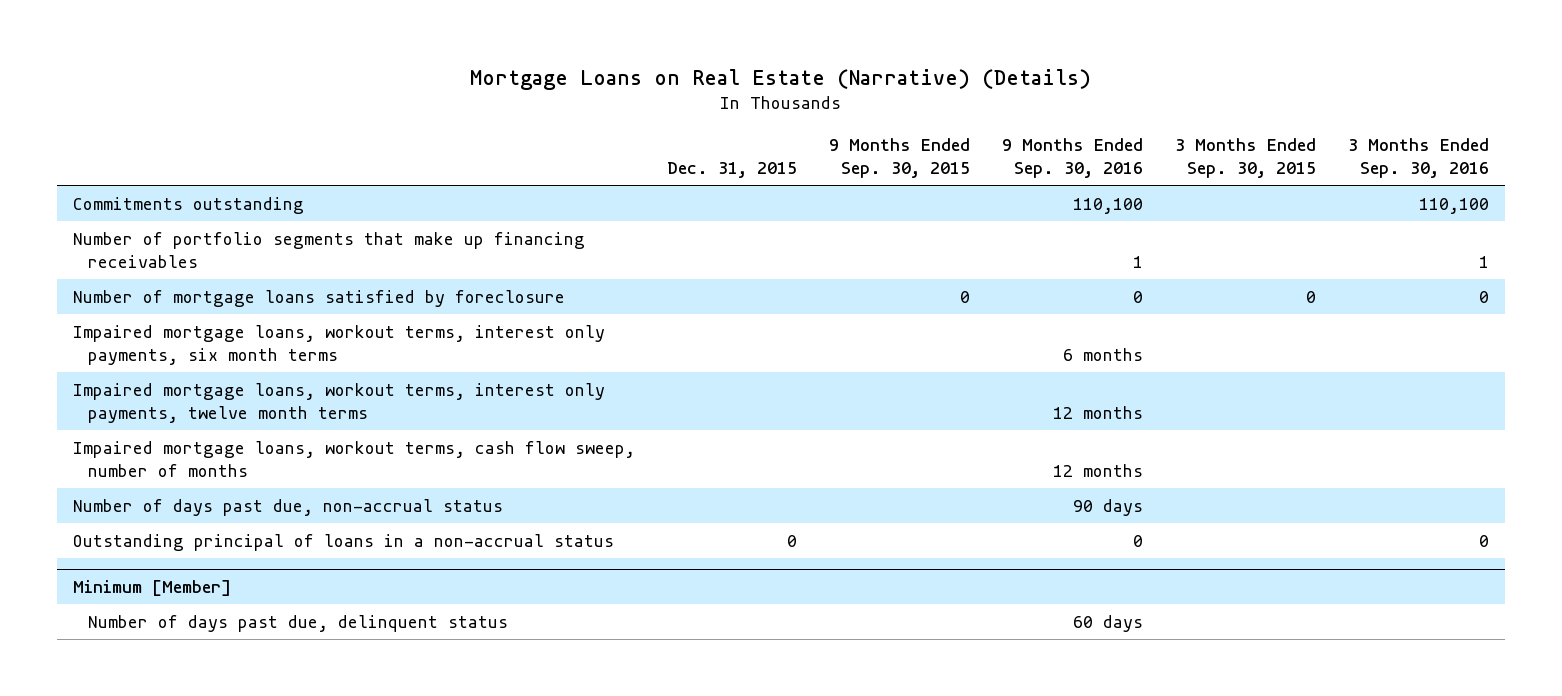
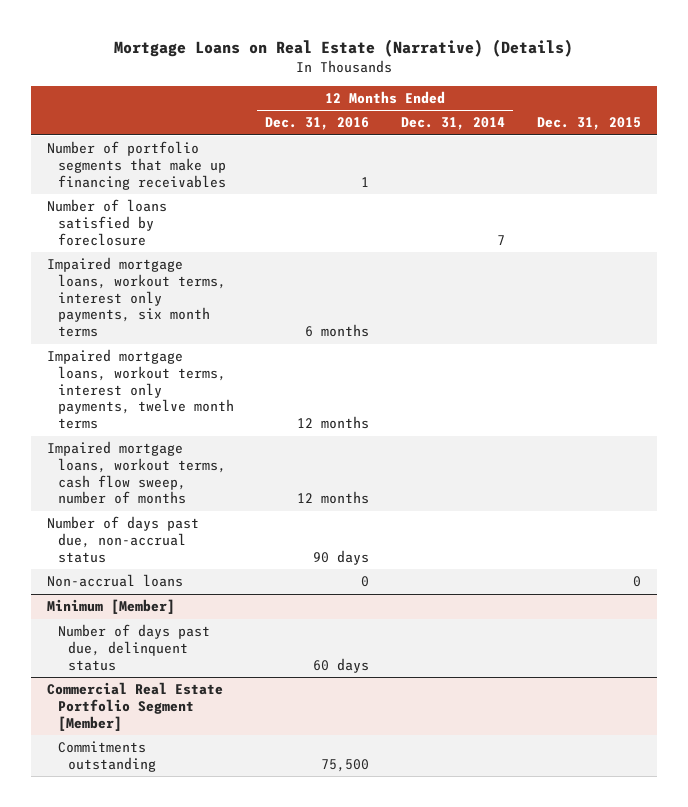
- | Dec. 31, 2015 | 9 Months Ended Sep. 30, 2015 | 9 Months Ended Sep. 30, 2016 | 3 Months Ended Sep. 30, 2015 | 3 Months Ended Sep. 30, 2016
+ | 12 Months Ended Dec. 31, 2016 | 12 Months Ended Dec. 31, 2014 | Dec. 31, 2015
- Commitments outstanding | | | 110,100 | | 110,100
- Number of mortgage loans satisfied by foreclosure | | 0 | 0 | 0 | 0
+ Number of loans satisfied by foreclosure | | 7 |
- Outstanding principal of loans in a non-accrual status | 0 | | 0 | | 0
+ Non-accrual loans | 0 | | 0
+ Commercial Real Estate Portfolio Segment [Member]
+ Commitments outstanding | 75,500 | |

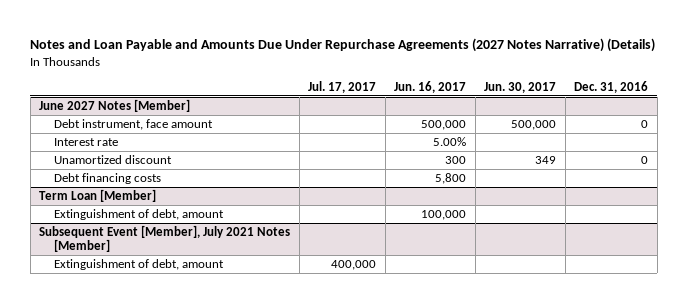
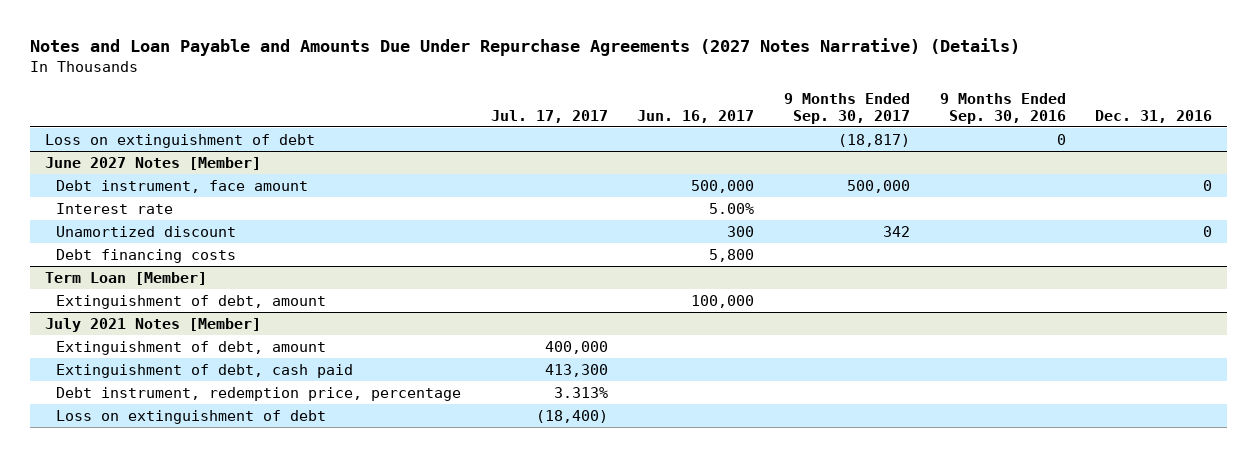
- | Jul. 17, 2017 | Jun. 16, 2017 | Jun. 30, 2017 | Dec. 31, 2016
+ | Jul. 17, 2017 | Jun. 16, 2017 | 9 Months Ended Sep. 30, 2017 | 9 Months Ended Sep. 30, 2016 | Dec. 31, 2016
+ Loss on extinguishment of debt | | | (18,817) | 0 |
- Subsequent Event [Member], July 2021 Notes [Member]
+ July 2021 Notes [Member]
+ Extinguishment of debt, cash paid | 413,300 | | | |
+ Debt instrument, redemption price, percentage | 3.313% | | | |
+ Loss on extinguishment of debt | (18,400) | | | |

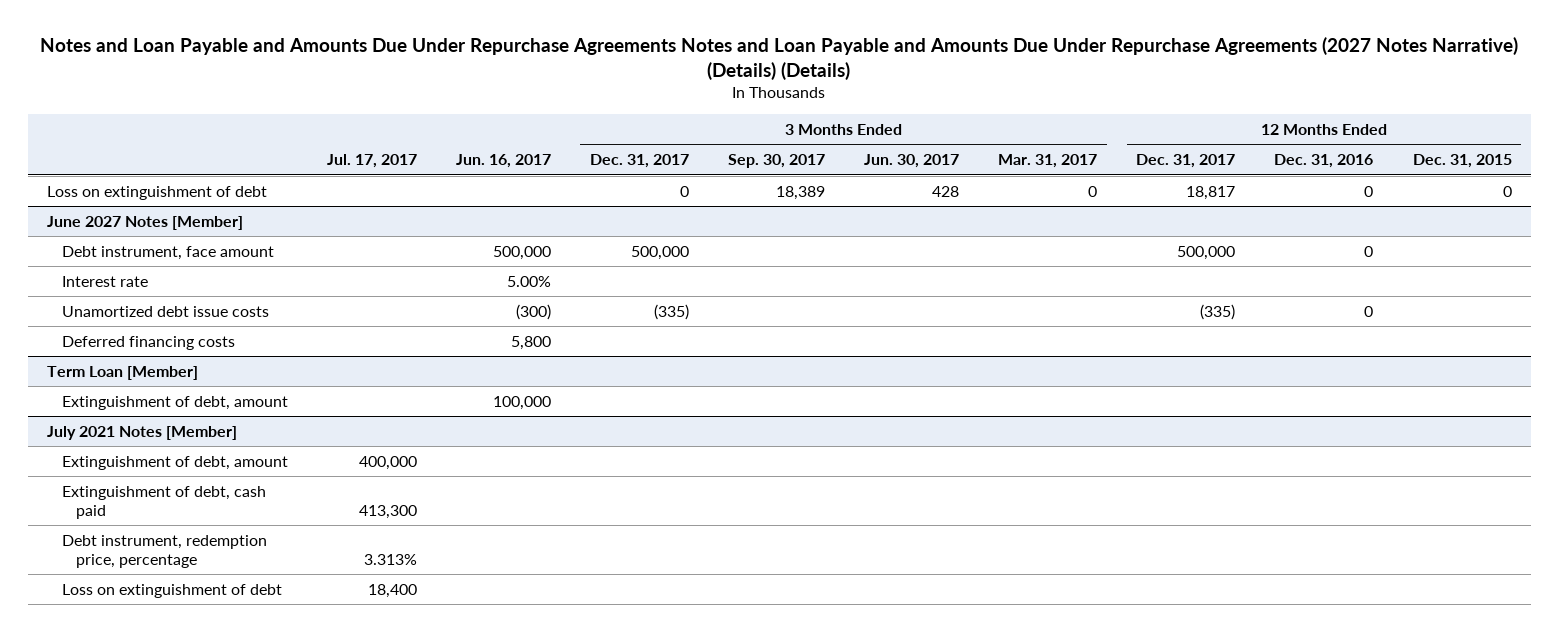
- Notes and Loan Payable and Amounts Due Under Repurchase Agreements (2027 Notes Narrative) (Details)
+ Notes and Loan Payable and Amounts Due Under Repurchase Agreements Notes and Loan Payable and Amounts Due Under Repurchase Agreements (2027 Notes Narrative) (Details) (Details)
- | Jul. 17, 2017 | Jun. 16, 2017 | 9 Months Ended Sep. 30, 2017 | 9 Months Ended Sep. 30, 2016 | Dec. 31, 2016
+ | Jul. 17, 2017 | Jun. 16, 2017 | 3 Months Ended Dec. 31, 2017 | 3 Months Ended Sep. 30, 2017 | 3 Months Ended Jun. 30, 2017 | 3 Months Ended Mar. 31, 2017 | 12 Months Ended Dec. 31, 2017 | 12 Months Ended Dec. 31, 2016 | 12 Months Ended Dec. 31, 2015
@ June 2027 Notes [Member]
- Unamortized discount | | 300 | 342 | | 0
- Debt financing costs | | 5,800 | | |
+ Unamortized debt issue costs | | (300) | (335) | | | | (335) | 0 |
+ Deferred financing costs | | 5,800 | | | | | | |
@ July 2021 Notes [Member]
- Loss on extinguishment of debt | (18,400) | | | |
+ Loss on extinguishment of debt | 18,400 | | | | | | | |

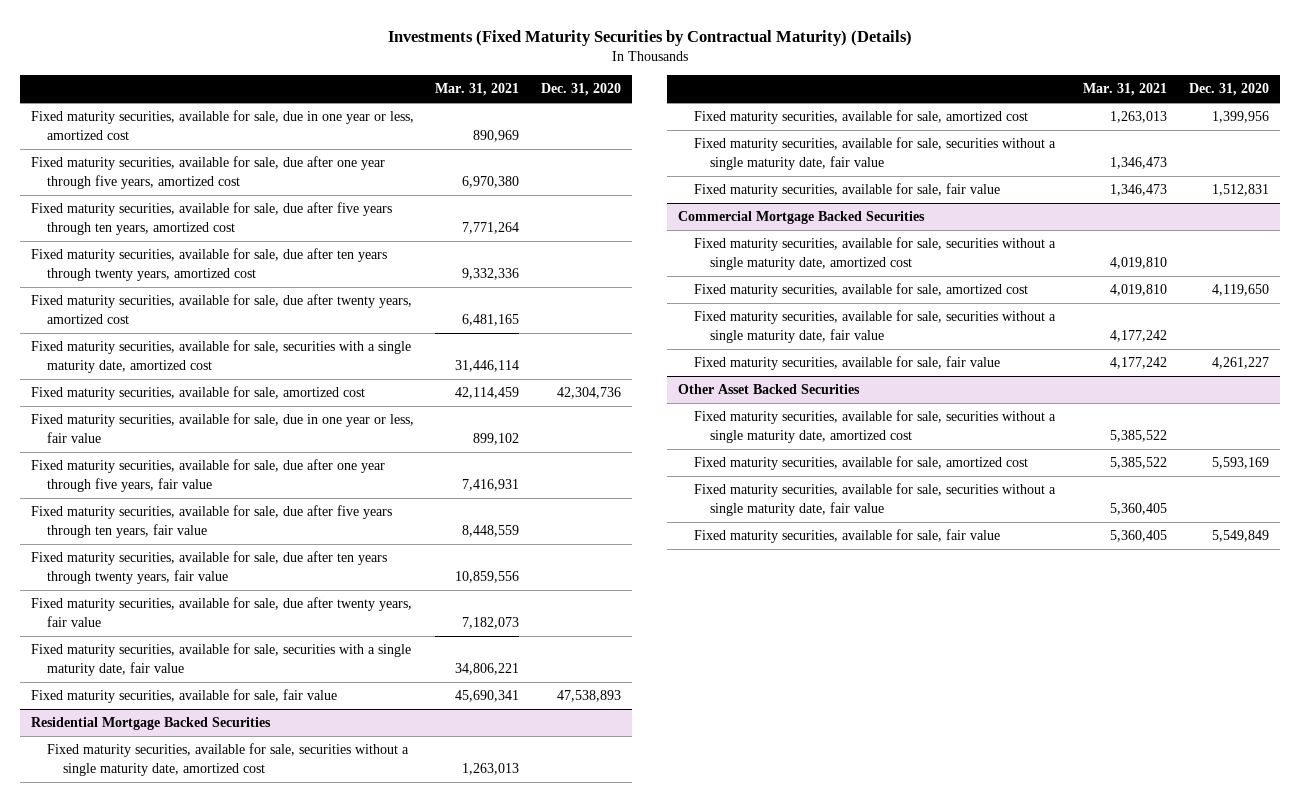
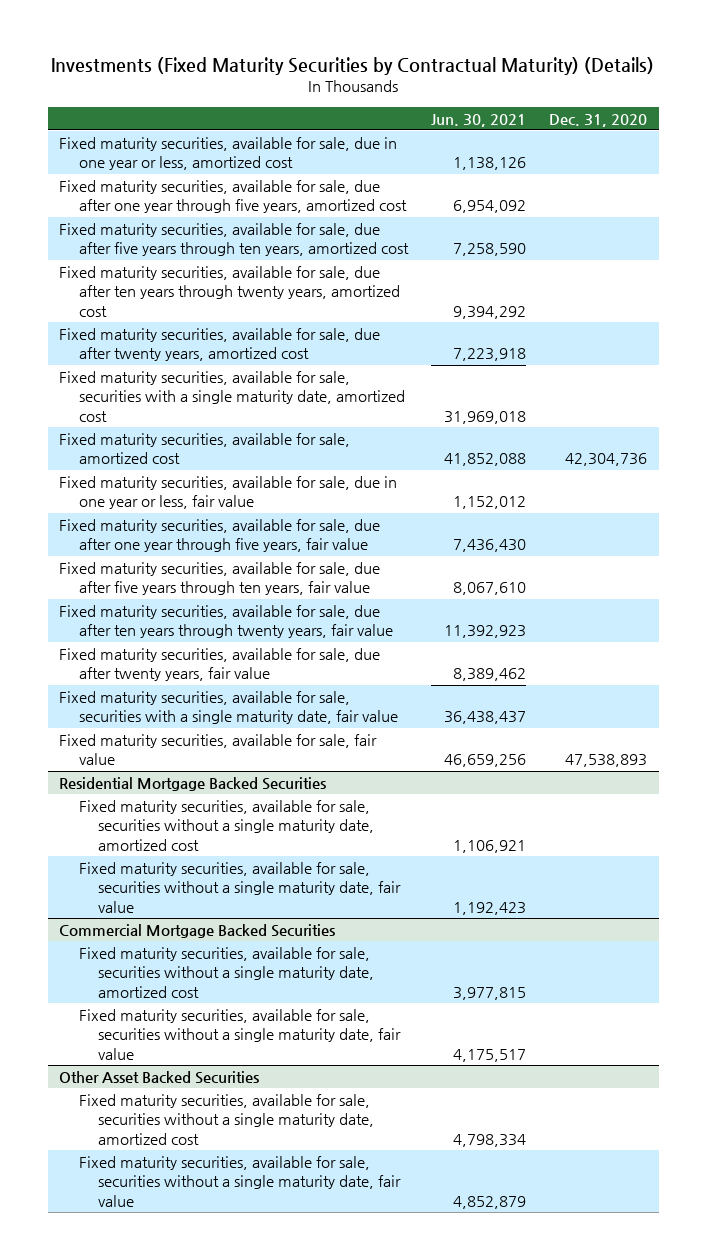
- | Mar. 31, 2021 | Dec. 31, 2020
+ | Jun. 30, 2021 | Dec. 31, 2020
@ Residential Mortgage Backed Securities
- Fixed maturity securities, available for sale, amortized cost | 1,263,013 | 1,399,956
- Fixed maturity securities, available for sale, fair value | 1,346,473 | 1,512,831
@ Commercial Mortgage Backed Securities
- Fixed maturity securities, available for sale, amortized cost | 4,019,810 | 4,119,650
- Fixed maturity securities, available for sale, fair value | 4,177,242 | 4,261,227
@ Other Asset Backed Securities
- Fixed maturity securities, available for sale, amortized cost | 5,385,522 | 5,593,169
- Fixed maturity securities, available for sale, fair value | 5,360,405 | 5,549,849

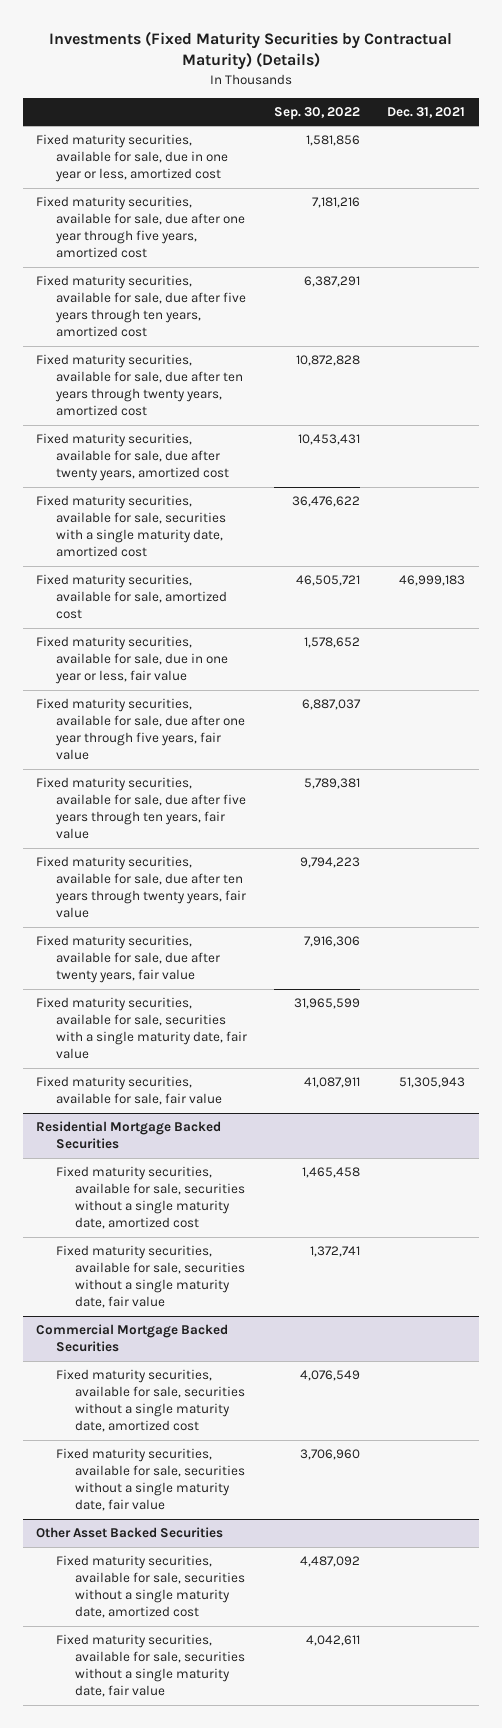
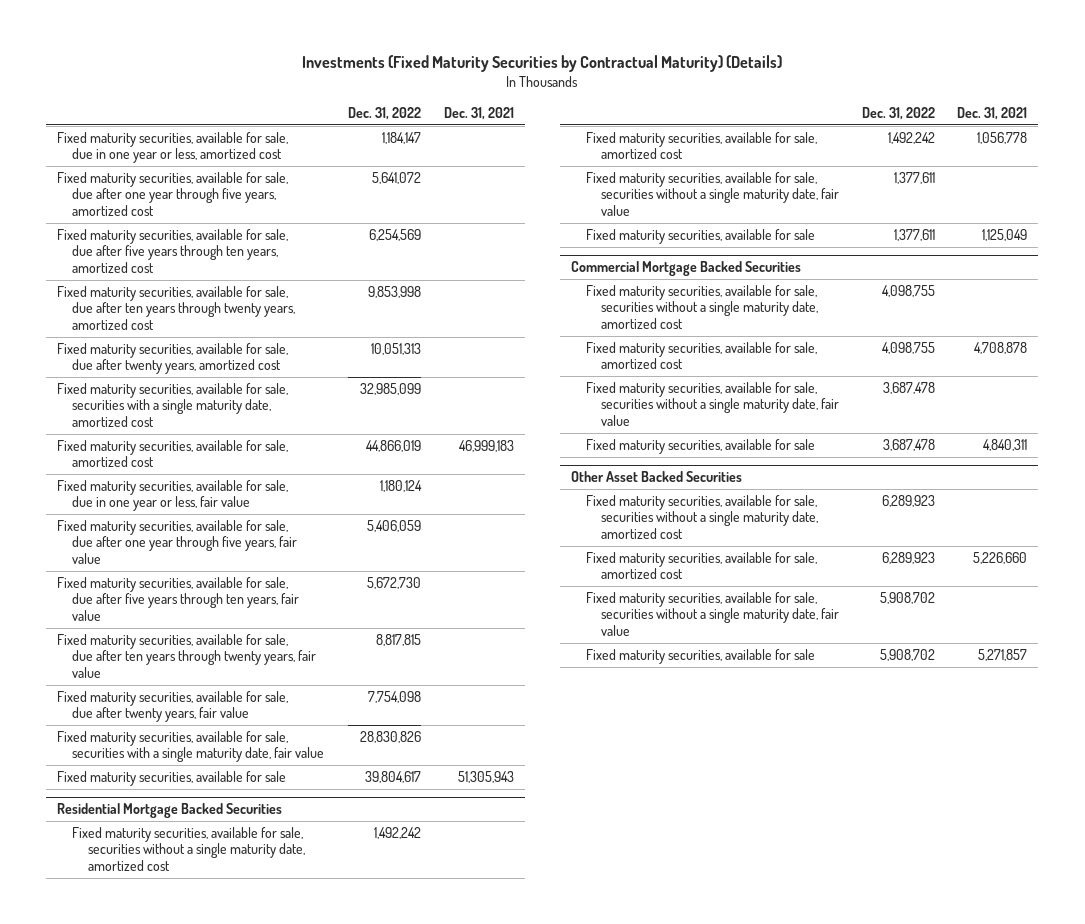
- | Sep. 30, 2022 | Dec. 31, 2021
+ | Dec. 31, 2022 | Dec. 31, 2021
- Fixed maturity securities, available for sale, fair value | 41,087,911 | 51,305,943
+ Fixed maturity securities, available for sale | 39,804,617 | 51,305,943
@ Residential Mortgage Backed Securities
+ Fixed maturity securities, available for sale, amortized cost | 1,492,242 | 1,056,778
+ Fixed maturity securities, available for sale | 1,377,611 | 1,125,049
@ Commercial Mortgage Backed Securities
+ Fixed maturity securities, available for sale, amortized cost | 4,098,755 | 4,708,878
+ Fixed maturity securities, available for sale | 3,687,478 | 4,840,311
@ Other Asset Backed Securities
+ Fixed maturity securities, available for sale, amortized cost | 6,289,923 | 5,226,660
+ Fixed maturity securities, available for sale | 5,908,702 | 5,271,857

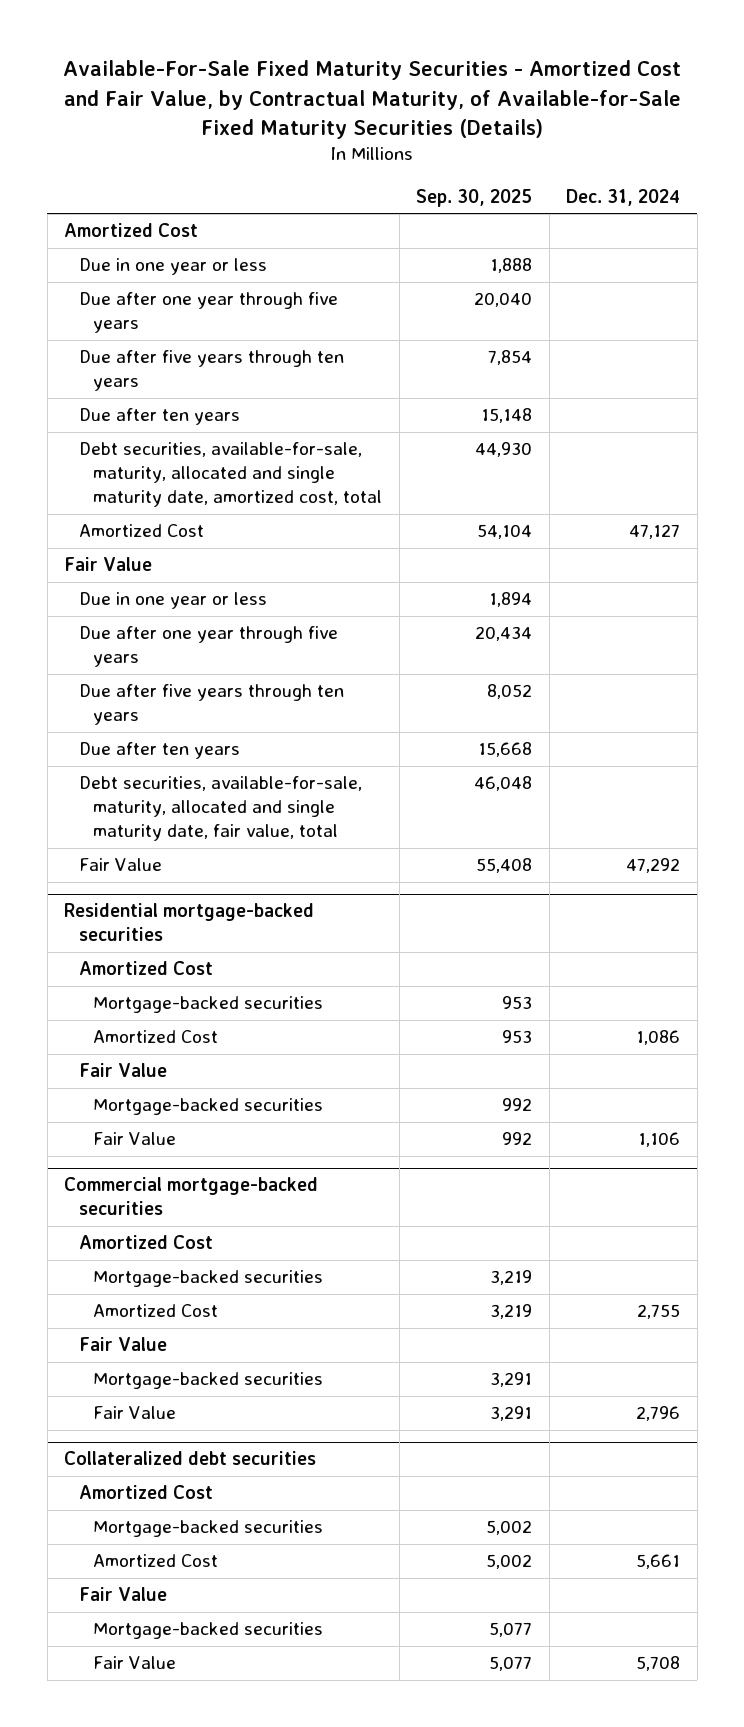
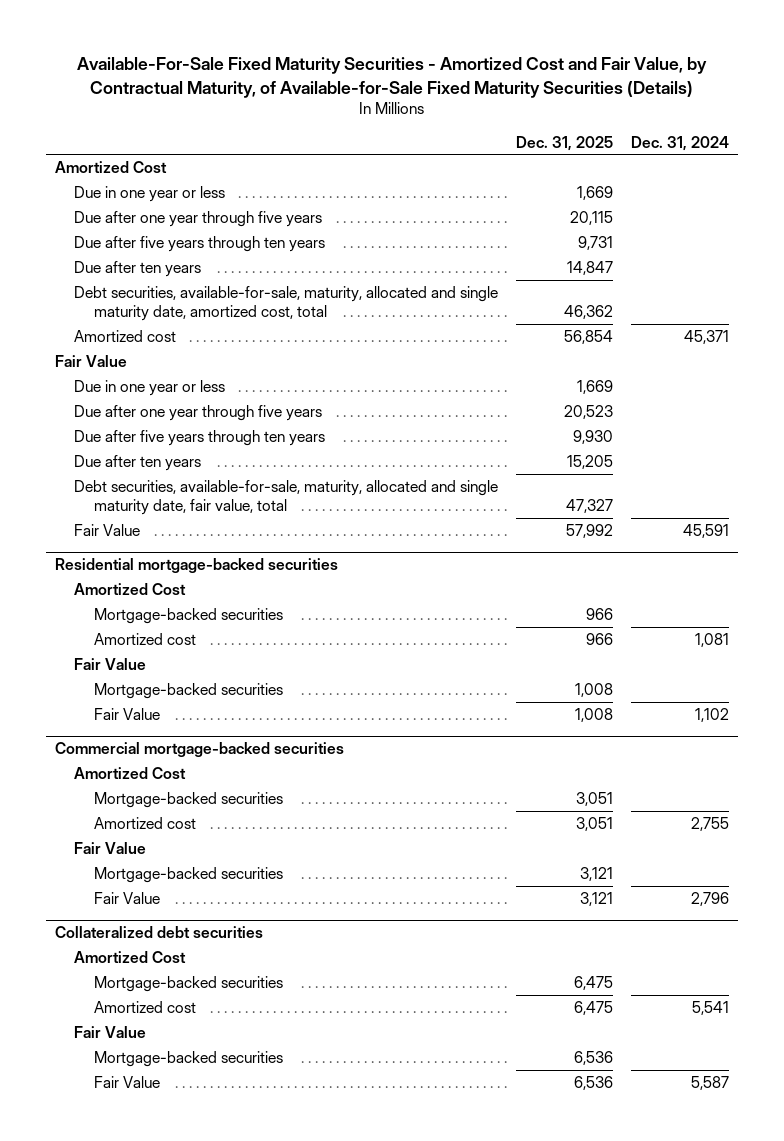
- | Sep. 30, 2025 | Dec. 31, 2024
+ | Dec. 31, 2025 | Dec. 31, 2024
- Amortized Cost | 54,104 | 47,127
+ Amortized cost | 56,854 | 45,371
- Fair Value | 55,408 | 47,292
+ Fair Value | 57,992 | 45,591
@ Residential mortgage-backed securities
- Amortized Cost | 953 | 1,086
+ Amortized cost | 966 | 1,081
- Fair Value | 992 | 1,106
+ Fair Value | 1,008 | 1,102
@ Commercial mortgage-backed securities
- Amortized Cost | 3,219 | 2,755
+ Amortized cost | 3,051 | 2,755
@ Collateralized debt securities
- Amortized Cost | 5,002 | 5,661
+ Amortized cost | 6,475 | 5,541
- Fair Value | 5,077 | 5,708
+ Fair Value | 6,536 | 5,587

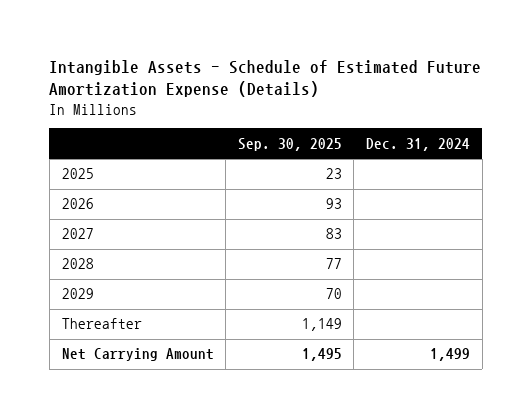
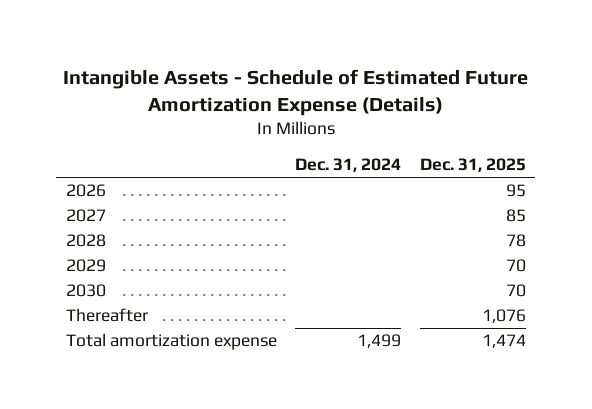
- | Sep. 30, 2025 | Dec. 31, 2024
+ | Dec. 31, 2024 | Dec. 31, 2025
- 2025 | 23 |
+ 2030 | | 70
- Net Carrying Amount | 1,495 | 1,499
+ Total amortization expense | 1,499 | 1,474

